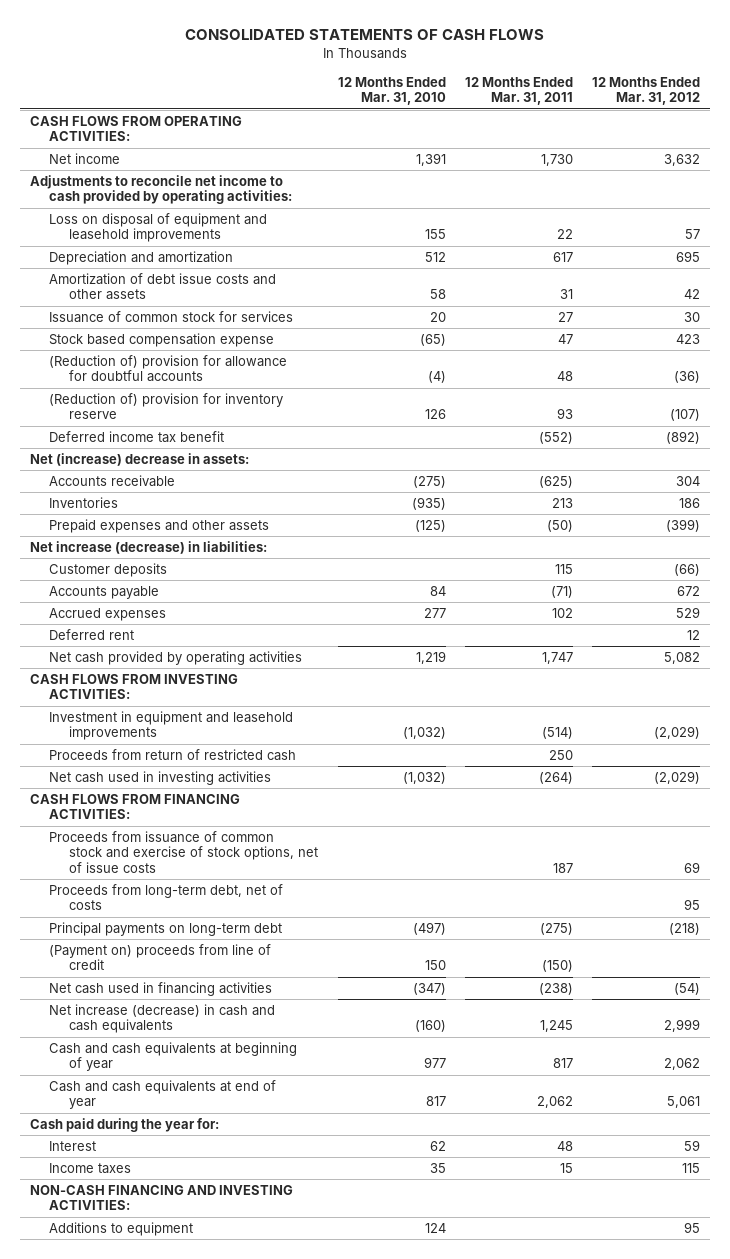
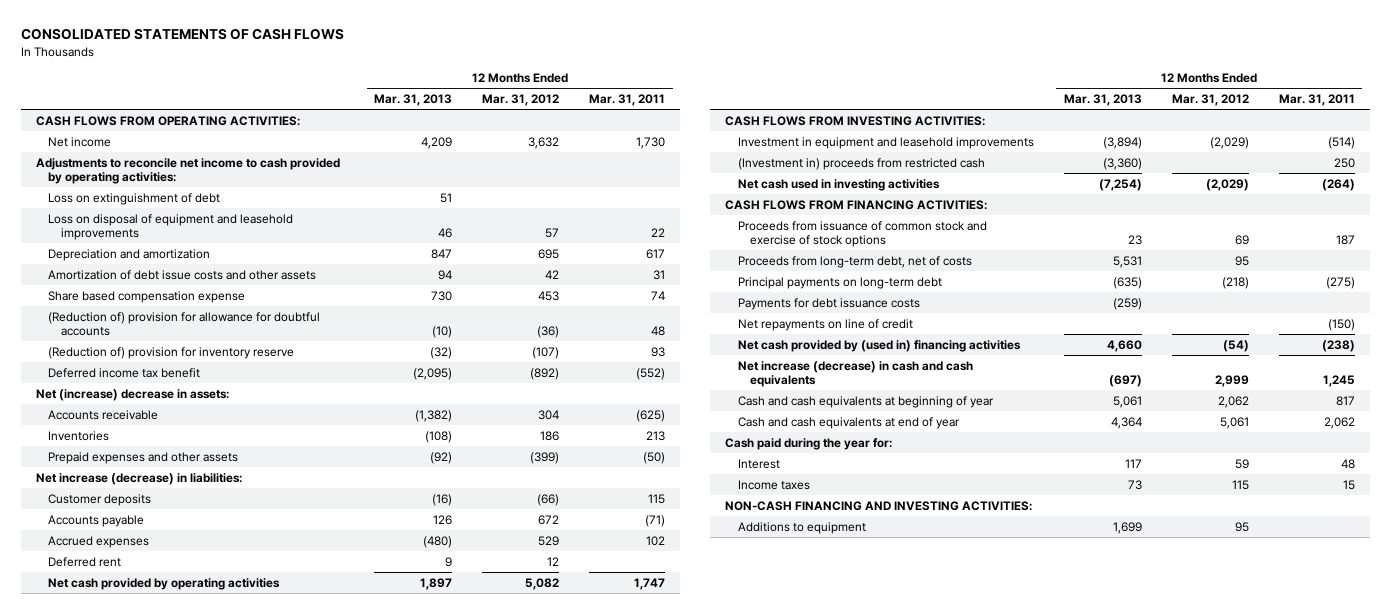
- | 12 Months Ended Mar. 31, 2010 | 12 Months Ended Mar. 31, 2011 | 12 Months Ended Mar. 31, 2012
+ | 12 Months Ended Mar. 31, 2013 | 12 Months Ended Mar. 31, 2012 | 12 Months Ended Mar. 31, 2011
+ Loss on extinguishment of debt | 51 | |
- Issuance of common stock for services | 20 | 27 | 30
- Stock based compensation expense | (65) | 47 | 423
+ Share based compensation expense | 730 | 453 | 74
- Proceeds from return of restricted cash | | 250 |
+ (Investment in) proceeds from restricted cash | (3,360) | | 250
- Proceeds from issuance of common stock and exercise of stock options, net of issue costs | | 187 | 69
+ Proceeds from issuance of common stock and exercise of stock options | 23 | 69 | 187
- (Payment on) proceeds from line of credit | 150 | (150) |
- Net cash used in financing activities | (347) | (238) | (54)
+ Payments for debt issuance costs | (259) | |
+ Net repayments on line of credit | | | (150)
+ Net cash provided by (used in) financing activities | 4,660 | (54) | (238)

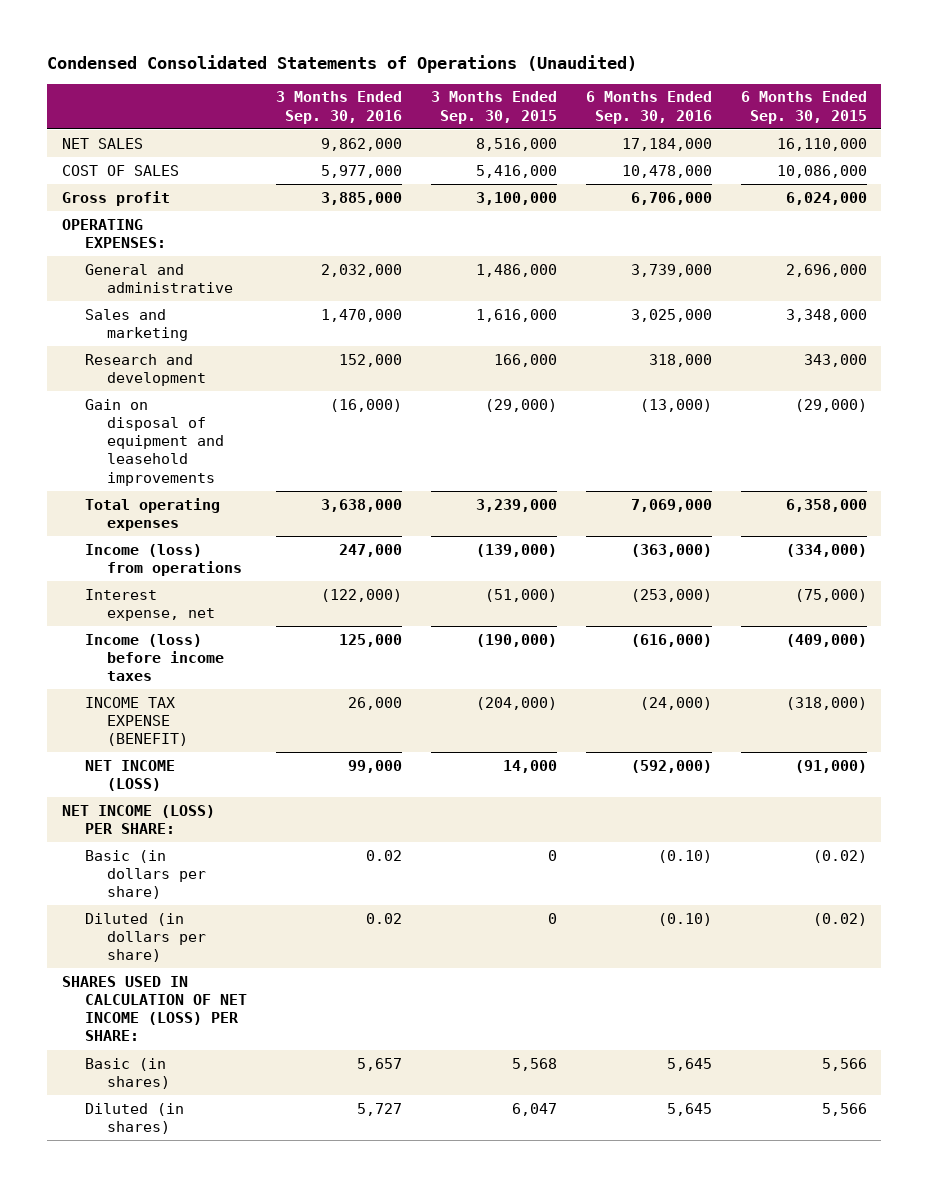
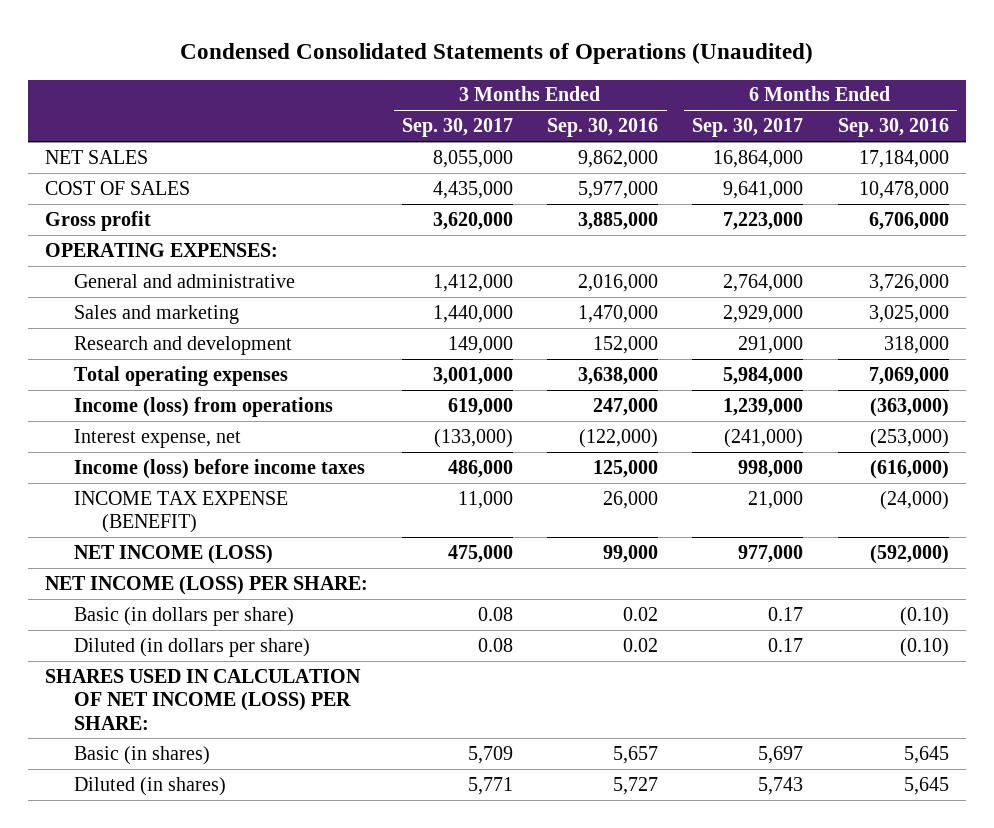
- | 3 Months Ended Sep. 30, 2016 | 3 Months Ended Sep. 30, 2015 | 6 Months Ended Sep. 30, 2016 | 6 Months Ended Sep. 30, 2015
+ | 3 Months Ended Sep. 30, 2017 | 3 Months Ended Sep. 30, 2016 | 6 Months Ended Sep. 30, 2017 | 6 Months Ended Sep. 30, 2016
- General and administrative | 2,032,000 | 1,486,000 | 3,739,000 | 2,696,000
+ General and administrative | 1,412,000 | 2,016,000 | 2,764,000 | 3,726,000
- Gain on disposal of equipment and leasehold improvements | (16,000) | (29,000) | (13,000) | (29,000)

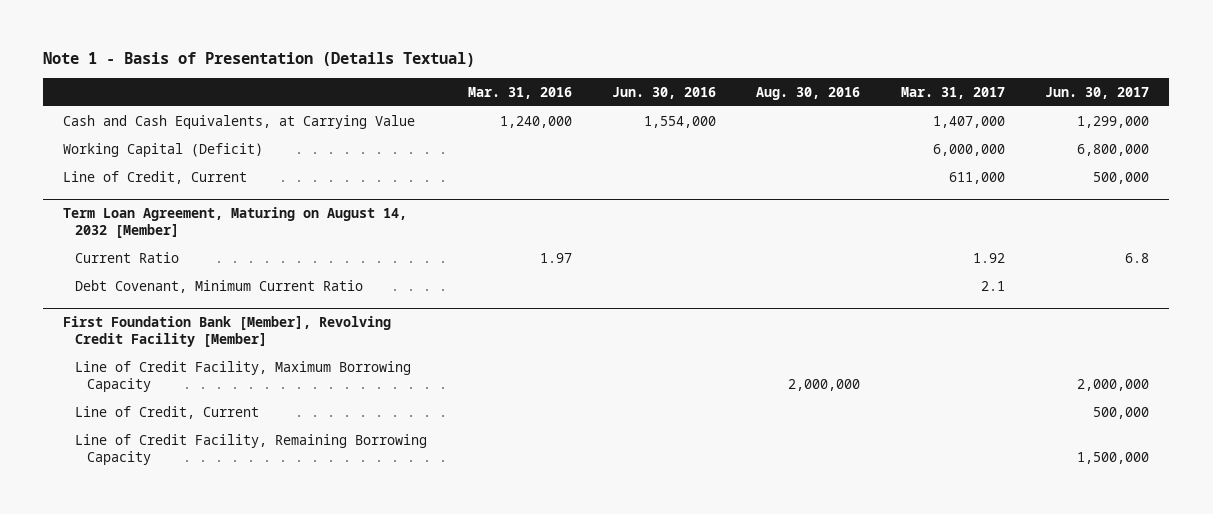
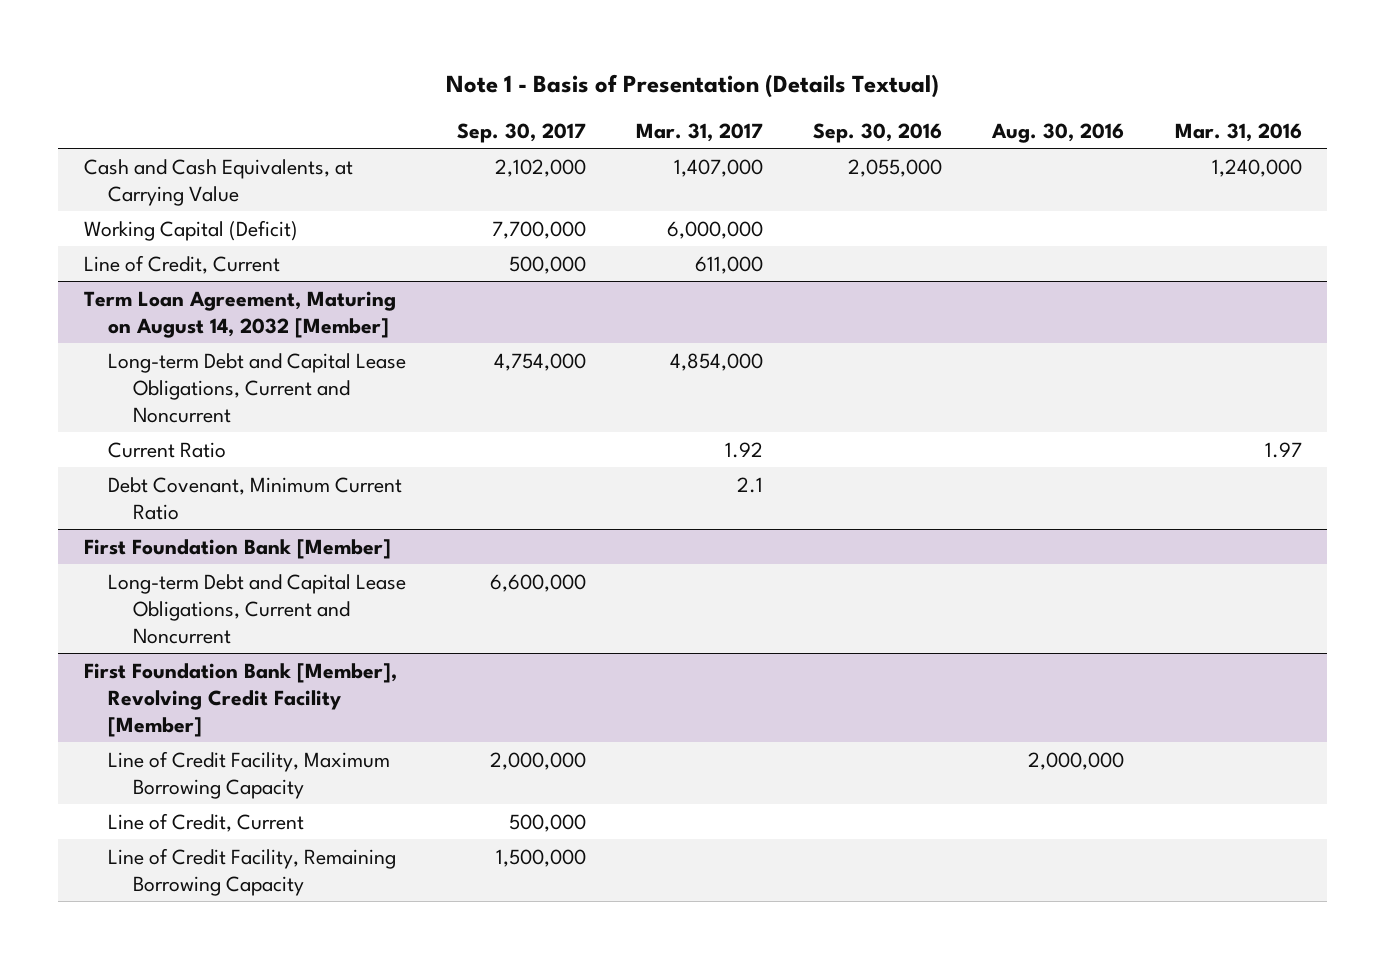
- | Mar. 31, 2016 | Jun. 30, 2016 | Aug. 30, 2016 | Mar. 31, 2017 | Jun. 30, 2017
+ | Sep. 30, 2017 | Mar. 31, 2017 | Sep. 30, 2016 | Aug. 30, 2016 | Mar. 31, 2016
@ Term Loan Agreement, Maturing on August 14, 2032 [Member]
+ Long-term Debt and Capital Lease Obligations, Current and Noncurrent | 4,754,000 | 4,854,000 | | |
+ First Foundation Bank [Member]
+ Long-term Debt and Capital Lease Obligations, Current and Noncurrent | 6,600,000 | | | |

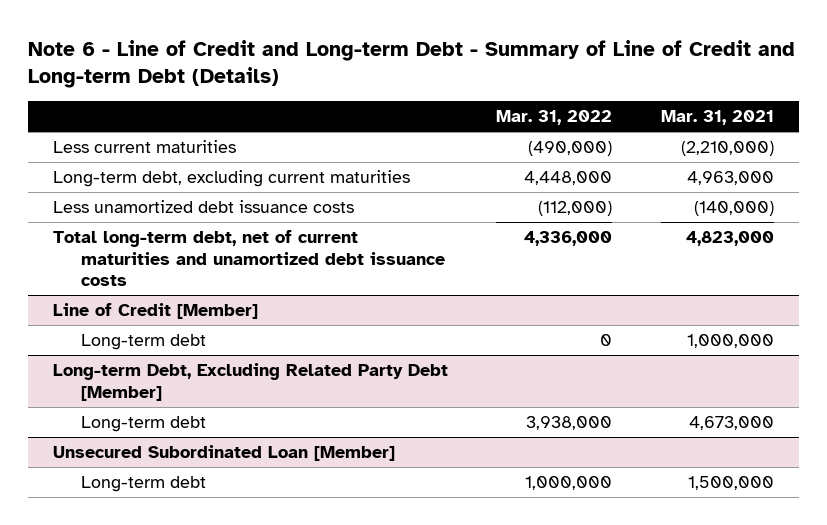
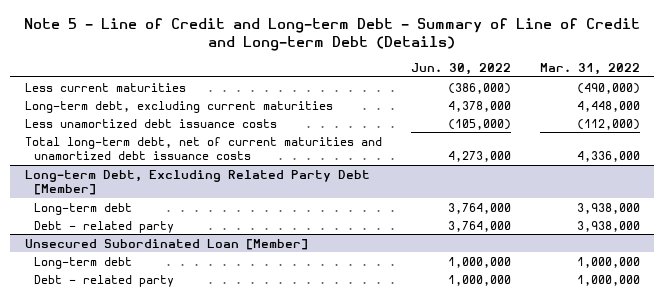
- Note 6 - Line of Credit and Long-term Debt - Summary of Line of Credit and Long-term Debt (Details)
+ Note 5 - Line of Credit and Long-term Debt - Summary of Line of Credit and Long-term Debt (Details)
- | Mar. 31, 2022 | Mar. 31, 2021
+ | Jun. 30, 2022 | Mar. 31, 2022
- Line of Credit [Member]
- Long-term debt | 0 | 1,000,000
@ Long-term Debt, Excluding Related Party Debt [Member]
+ Debt - related party | 3,764,000 | 3,938,000
@ Unsecured Subordinated Loan [Member]
+ Debt - related party | 1,000,000 | 1,000,000

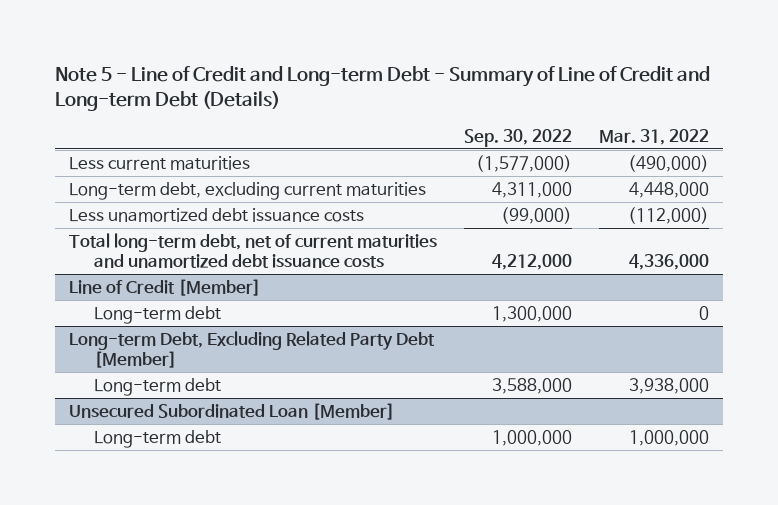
- | Jun. 30, 2022 | Mar. 31, 2022
+ | Sep. 30, 2022 | Mar. 31, 2022
+ Line of Credit [Member]
+ Long-term debt | 1,300,000 | 0
@ Long-term Debt, Excluding Related Party Debt [Member]
- Debt - related party | 3,764,000 | 3,938,000
@ Unsecured Subordinated Loan [Member]
- Debt - related party | 1,000,000 | 1,000,000

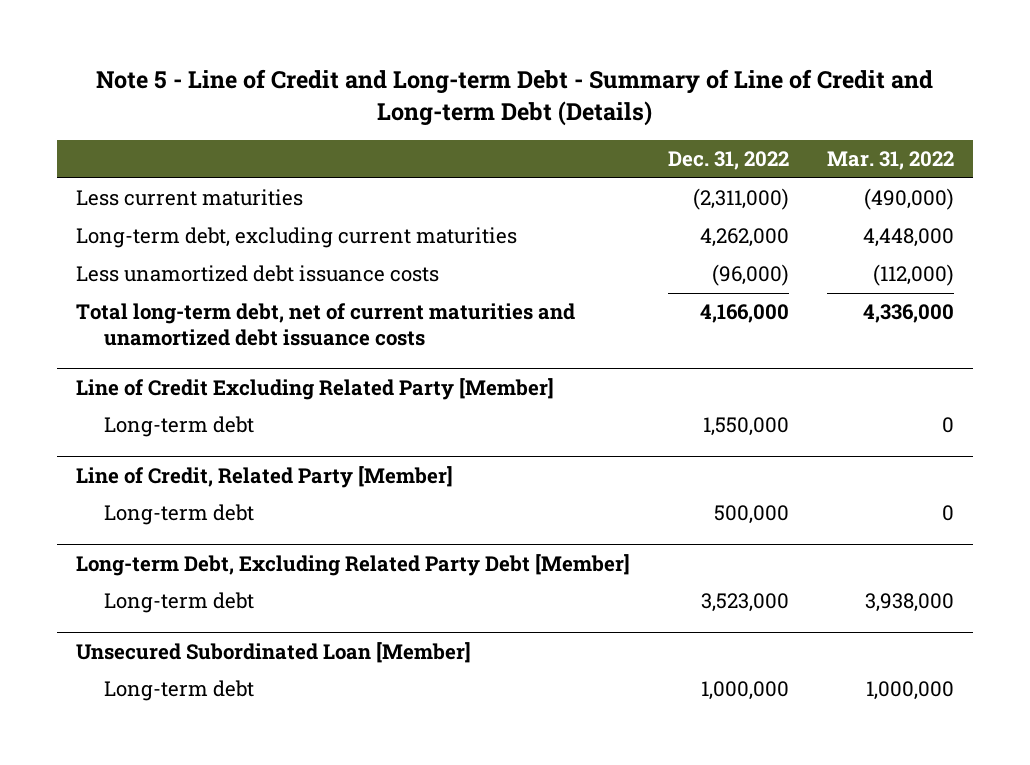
- | Sep. 30, 2022 | Mar. 31, 2022
+ | Dec. 31, 2022 | Mar. 31, 2022
- Line of Credit [Member]
+ Line of Credit Excluding Related Party [Member]
+ Line of Credit, Related Party [Member]
+ Long-term debt | 500,000 | 0

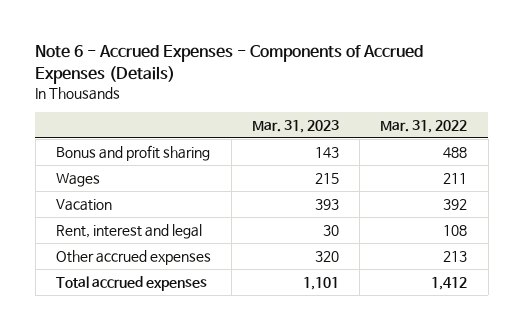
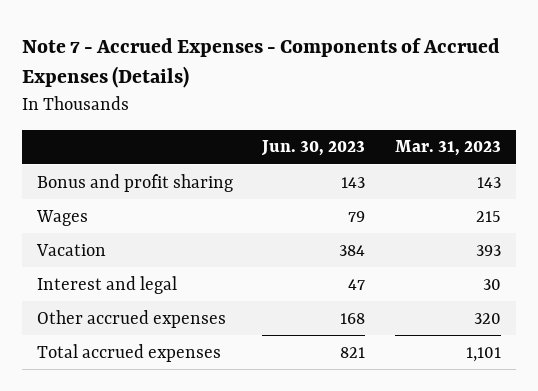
- Note 6 - Accrued Expenses - Components of Accrued Expenses (Details)
+ Note 7 - Accrued Expenses - Components of Accrued Expenses (Details)
- | Mar. 31, 2023 | Mar. 31, 2022
+ | Jun. 30, 2023 | Mar. 31, 2023
- Rent, interest and legal | 30 | 108
+ Interest and legal | 47 | 30

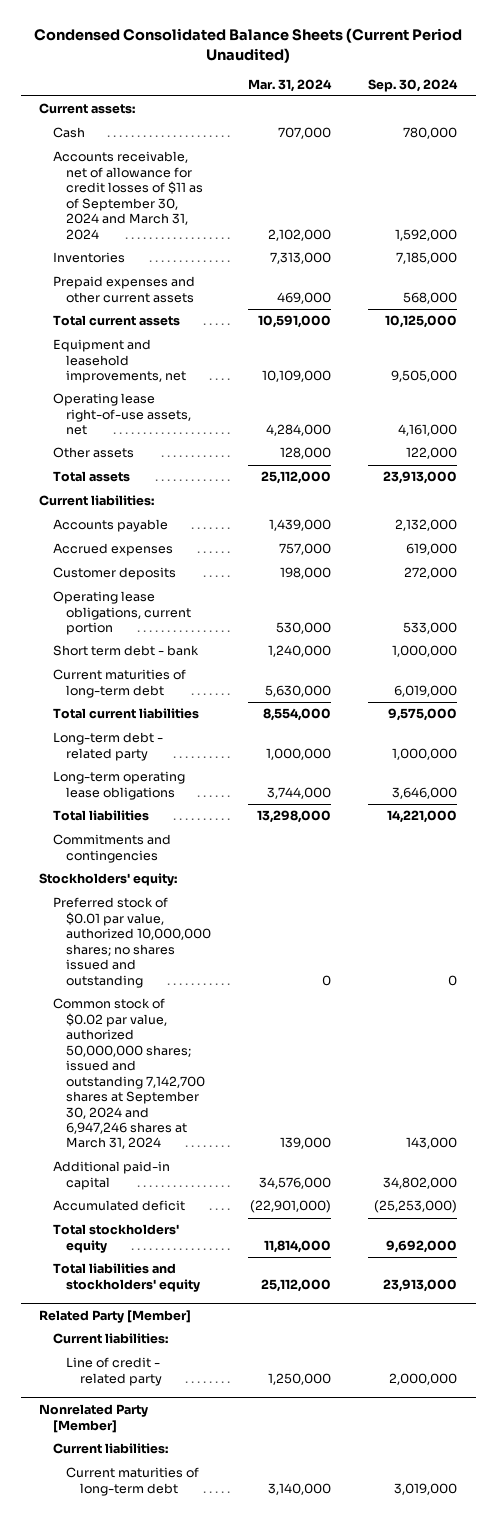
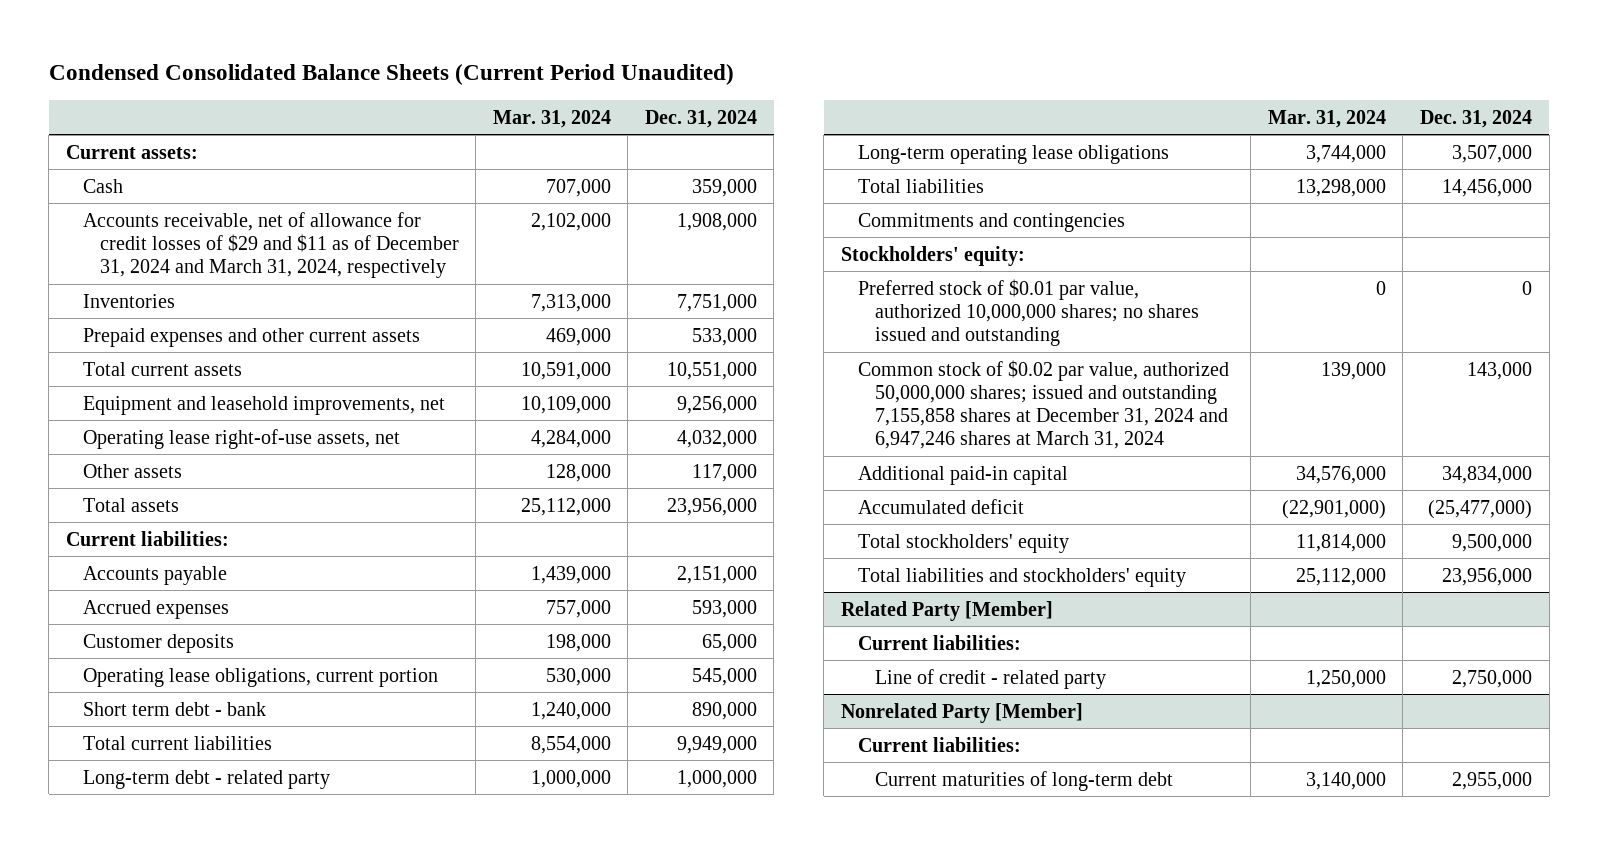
- | Mar. 31, 2024 | Sep. 30, 2024
+ | Mar. 31, 2024 | Dec. 31, 2024
- Accounts receivable, net of allowance for credit losses of $11 as of September 30, 2024 and March 31, 2024 | 2,102,000 | 1,592,000
+ Accounts receivable, net of allowance for credit losses of $29 and $11 as of December 31, 2024 and March 31, 2024, respectively | 2,102,000 | 1,908,000
- Current maturities of long-term debt | 5,630,000 | 6,019,000
- Common stock of $0.02 par value, authorized 50,000,000 shares; issued and outstanding 7,142,700 shares at September 30, 2024 and 6,947,246 shares at March 31, 2024 | 139,000 | 143,000
+ Common stock of $0.02 par value, authorized 50,000,000 shares; issued and outstanding 7,155,858 shares at December 31, 2024 and 6,947,246 shares at March 31, 2024 | 139,000 | 143,000

